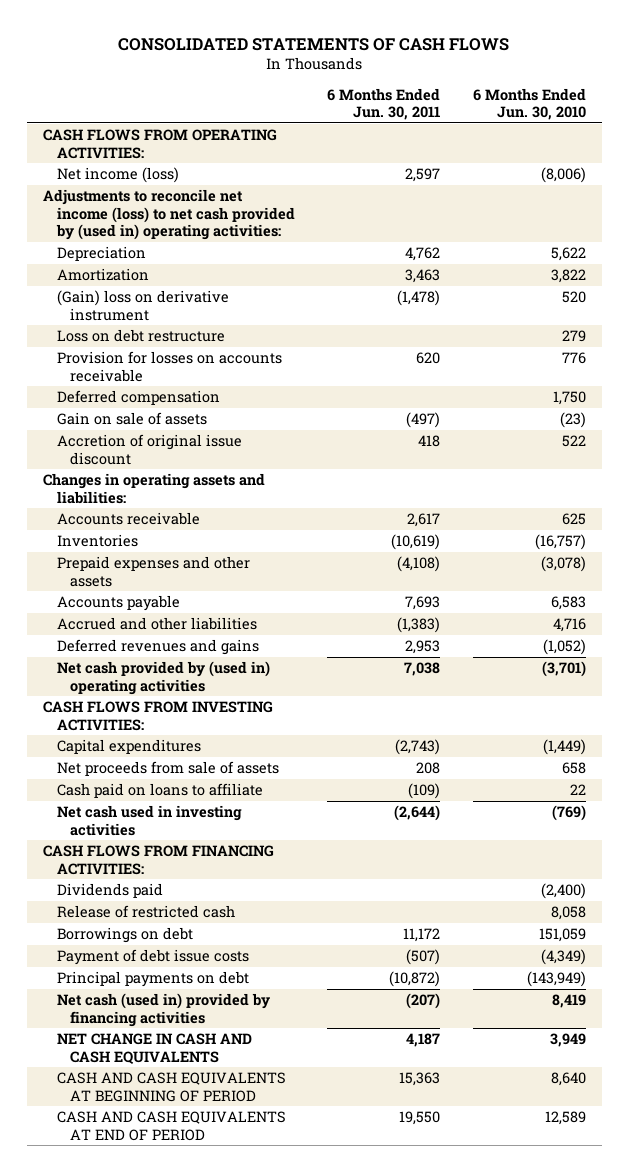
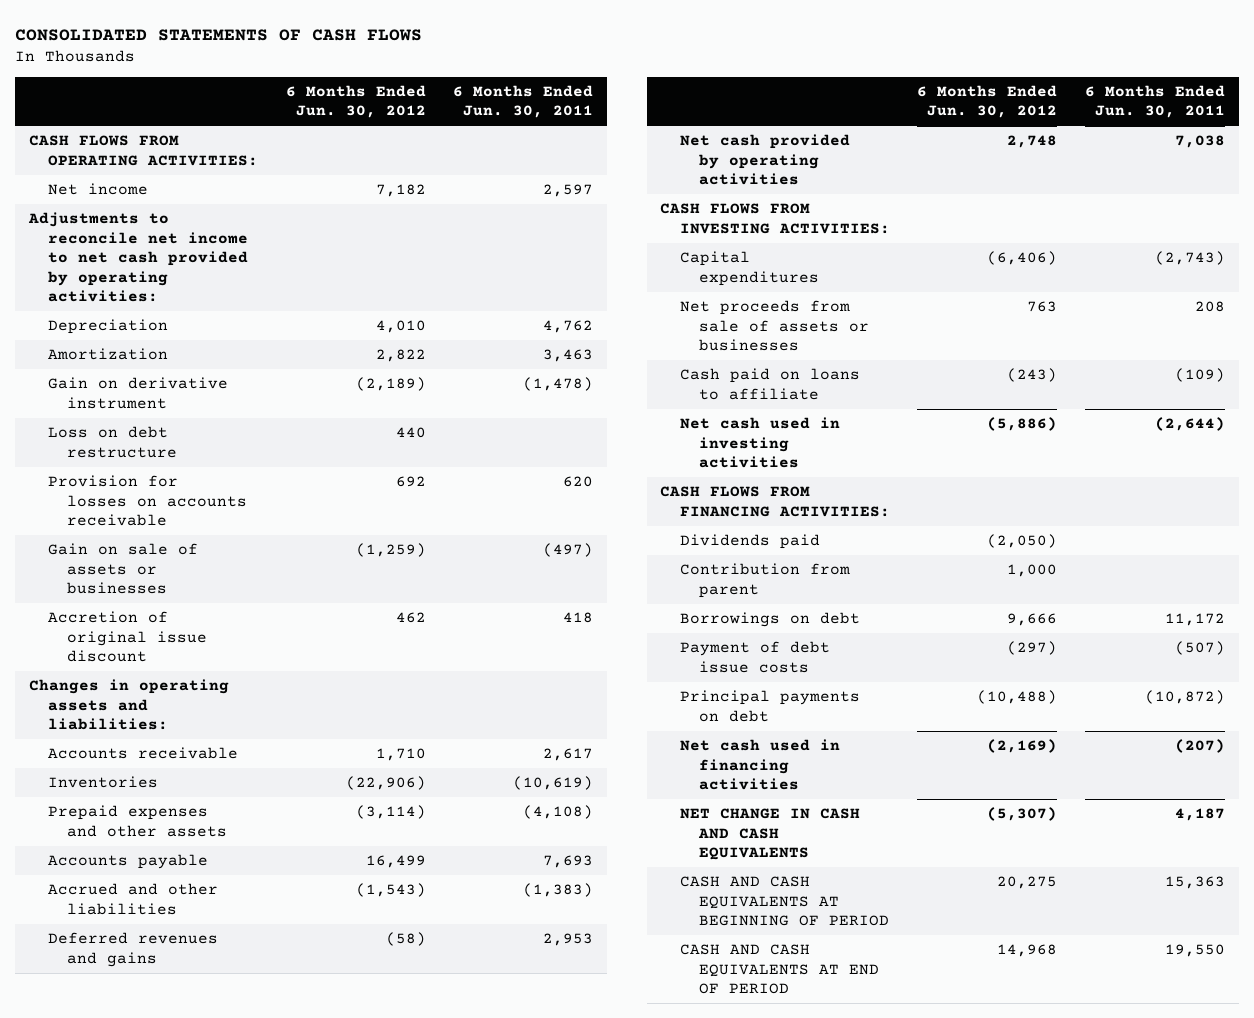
- | 6 Months Ended Jun. 30, 2011 | 6 Months Ended Jun. 30, 2010
+ | 6 Months Ended Jun. 30, 2012 | 6 Months Ended Jun. 30, 2011
- Net income (loss) | 2,597 | (8,006)
- Adjustments to reconcile net income (loss) to net cash provided by (used in) operating activities:
+ Net income | 7,182 | 2,597
+ Adjustments to reconcile net income to net cash provided by operating activities:
- (Gain) loss on derivative instrument | (1,478) | 520
+ Gain on derivative instrument | (2,189) | (1,478)
- Deferred compensation | | 1,750
- Gain on sale of assets | (497) | (23)
+ Gain on sale of assets or businesses | (1,259) | (497)
- Net cash provided by (used in) operating activities | 7,038 | (3,701)
+ Net cash provided by operating activities | 2,748 | 7,038
- Net proceeds from sale of assets | 208 | 658
+ Net proceeds from sale of assets or businesses | 763 | 208
- Release of restricted cash | | 8,058
+ Contribution from parent | 1,000 |
- Net cash (used in) provided by financing activities | (207) | 8,419
+ Net cash used in financing activities | (2,169) | (207)

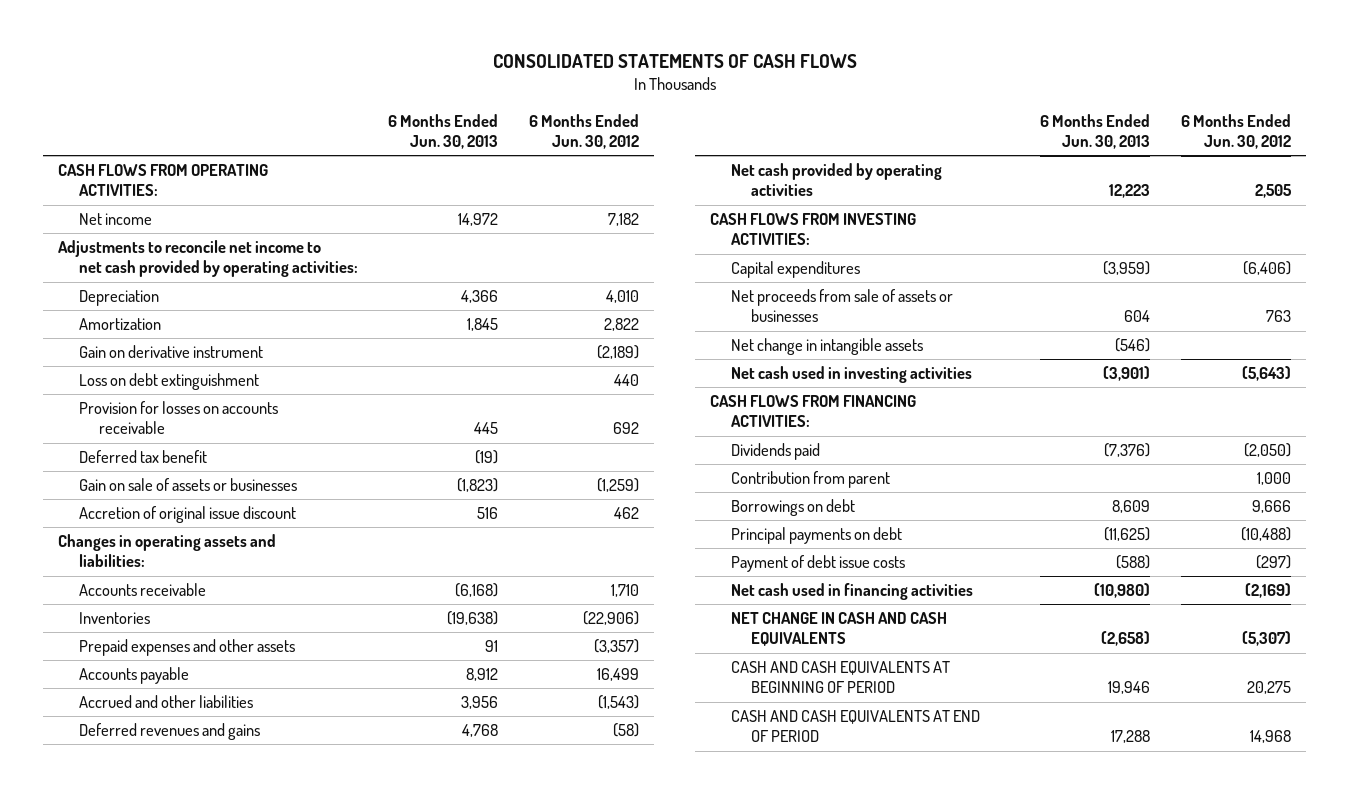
- | 6 Months Ended Jun. 30, 2012 | 6 Months Ended Jun. 30, 2011
+ | 6 Months Ended Jun. 30, 2013 | 6 Months Ended Jun. 30, 2012
- Loss on debt restructure | 440 |
+ Loss on debt extinguishment | | 440
+ Deferred tax benefit | (19) |
- Prepaid expenses and other assets | (3,114) | (4,108)
+ Prepaid expenses and other assets | 91 | (3,357)
- Net cash provided by operating activities | 2,748 | 7,038
+ Net cash provided by operating activities | 12,223 | 2,505
- Cash paid on loans to affiliate | (243) | (109)
- Net cash used in investing activities | (5,886) | (2,644)
+ Net change in intangible assets | (546) |
+ Net cash used in investing activities | (3,901) | (5,643)
moved down: Payment of debt issue costs | (588) | (297)

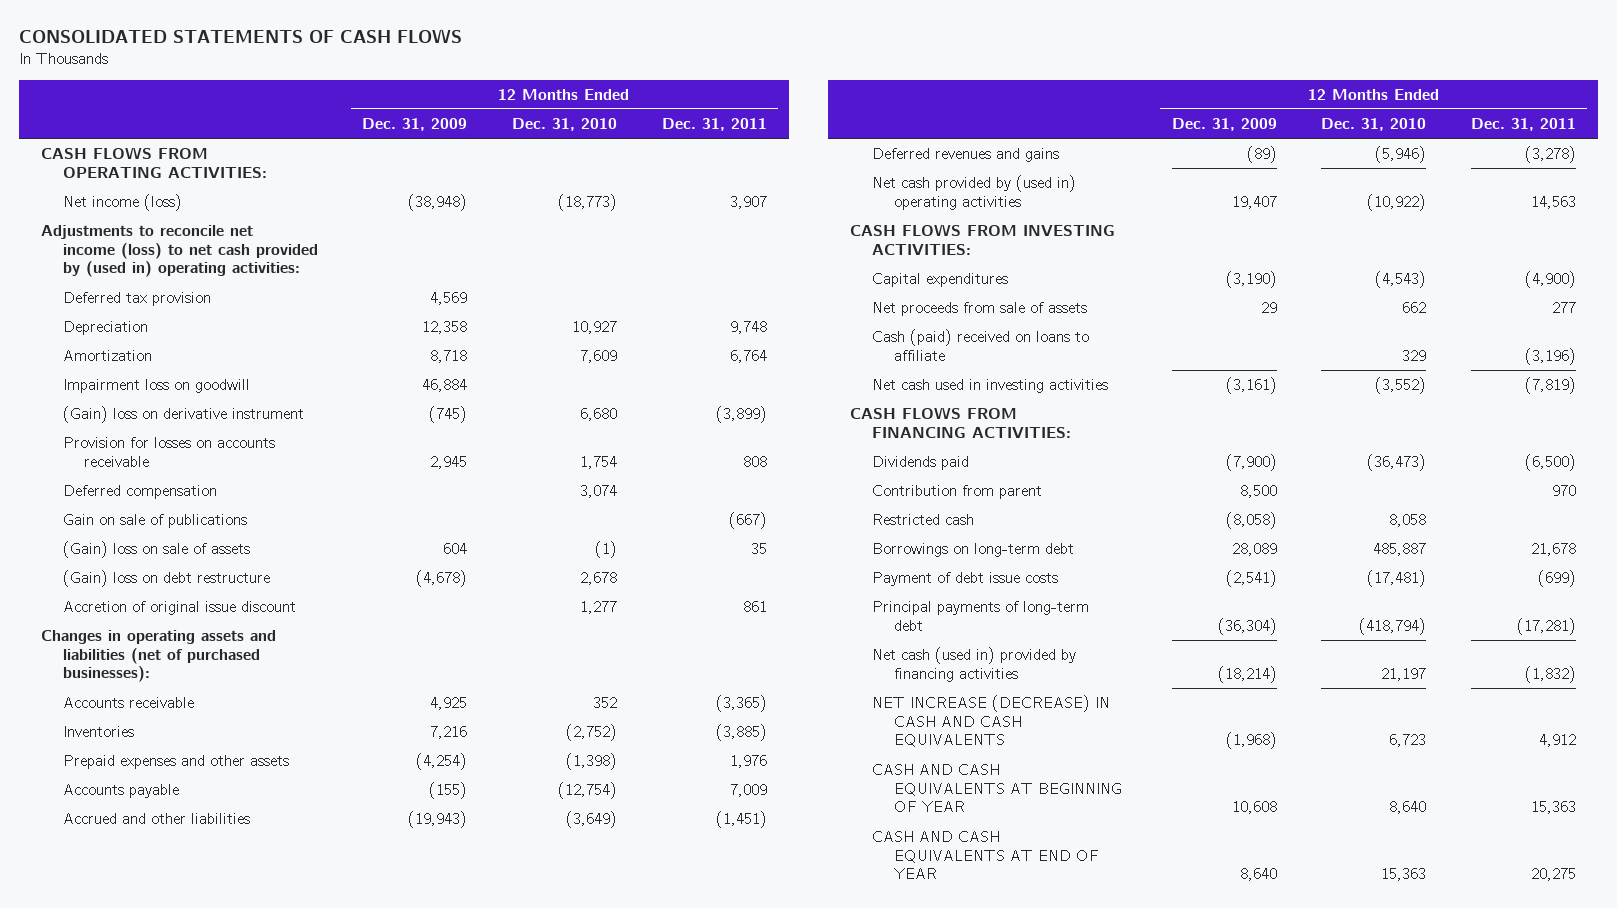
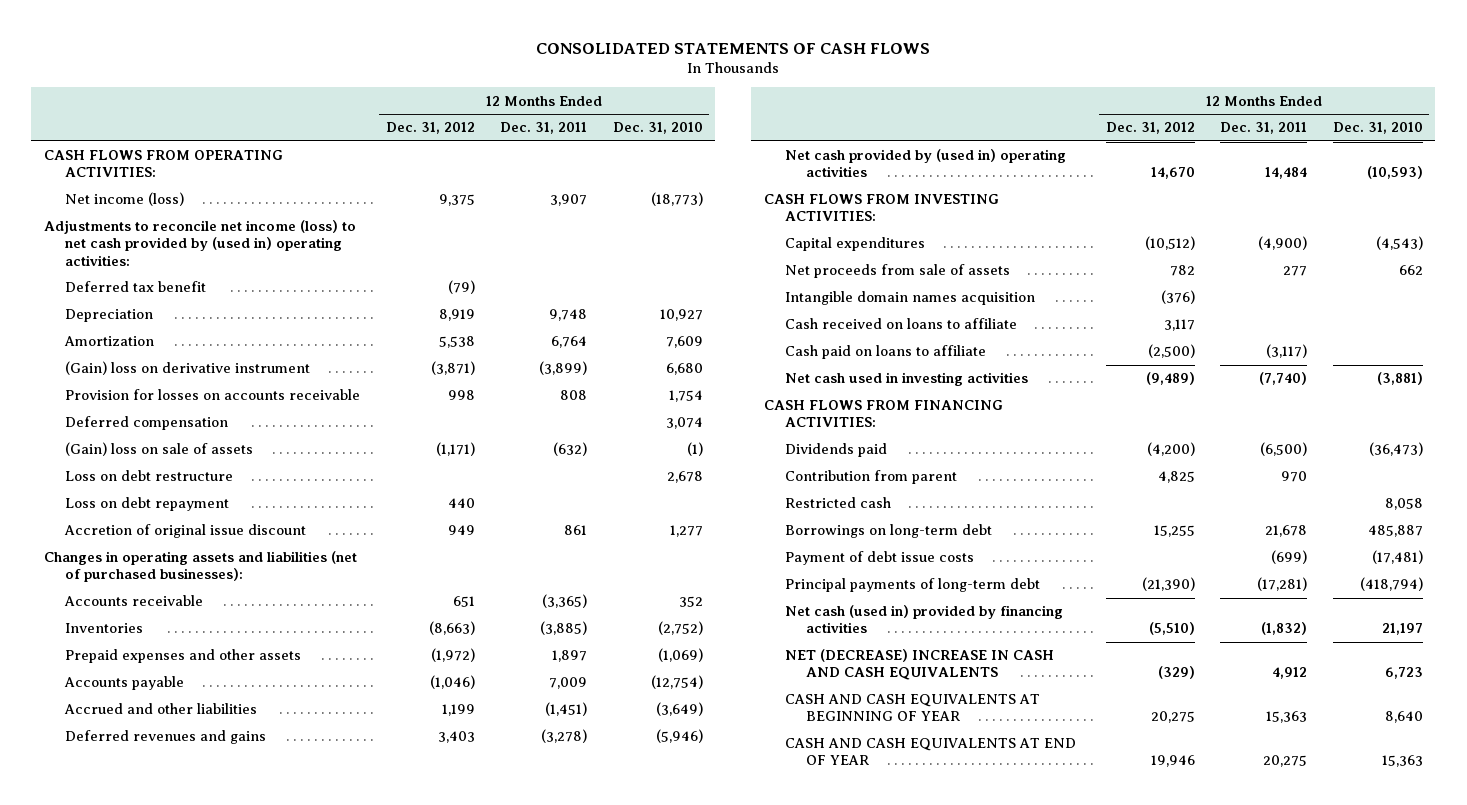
- | 12 Months Ended Dec. 31, 2009 | 12 Months Ended Dec. 31, 2010 | 12 Months Ended Dec. 31, 2011
+ | 12 Months Ended Dec. 31, 2012 | 12 Months Ended Dec. 31, 2011 | 12 Months Ended Dec. 31, 2010
- Deferred tax provision | 4,569 | |
+ Deferred tax benefit | (79) | |
- Impairment loss on goodwill | 46,884 | |
- Gain on sale of publications | | | (667)
- (Gain) loss on sale of assets | 604 | (1) | 35
- (Gain) loss on debt restructure | (4,678) | 2,678 |
+ (Gain) loss on sale of assets | (1,171) | (632) | (1)
+ Loss on debt restructure | | | 2,678
+ Loss on debt repayment | 440 | |
- Prepaid expenses and other assets | (4,254) | (1,398) | 1,976
+ Prepaid expenses and other assets | (1,972) | 1,897 | (1,069)
- Net cash provided by (used in) operating activities | 19,407 | (10,922) | 14,563
+ Net cash provided by (used in) operating activities | 14,670 | 14,484 | (10,593)
- Cash (paid) received on loans to affiliate | | 329 | (3,196)
- Net cash used in investing activities | (3,161) | (3,552) | (7,819)
+ Intangible domain names acquisition | (376) | |
+ Cash received on loans to affiliate | 3,117 | |
+ Cash paid on loans to affiliate | (2,500) | (3,117) |
+ Net cash used in investing activities | (9,489) | (7,740) | (3,881)
- NET INCREASE (DECREASE) IN CASH AND CASH EQUIVALENTS | (1,968) | 6,723 | 4,912
+ NET (DECREASE) INCREASE IN CASH AND CASH EQUIVALENTS | (329) | 4,912 | 6,723

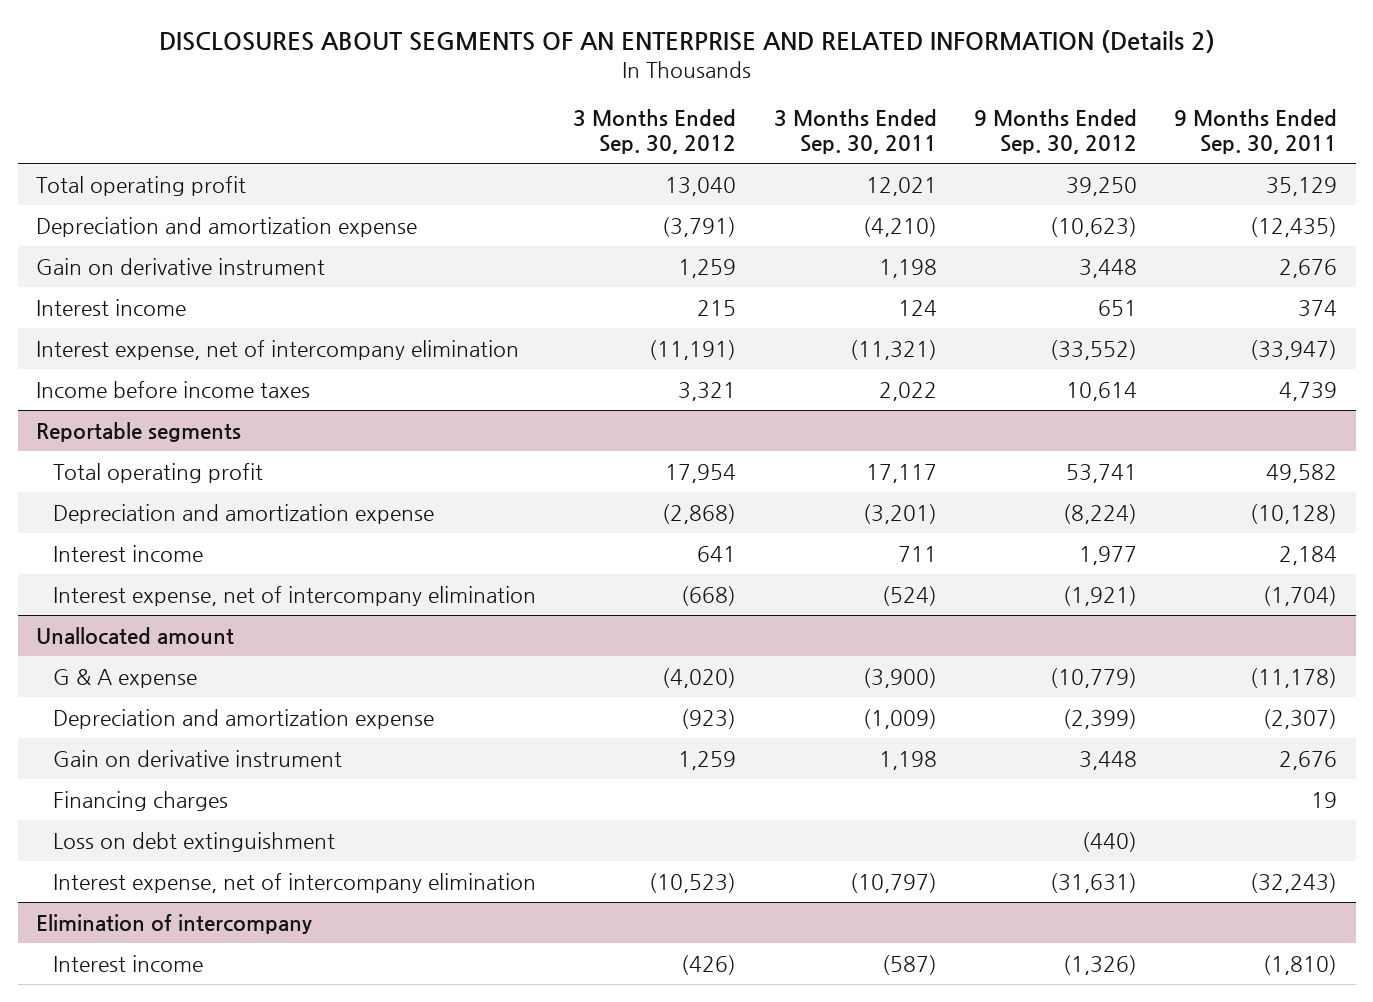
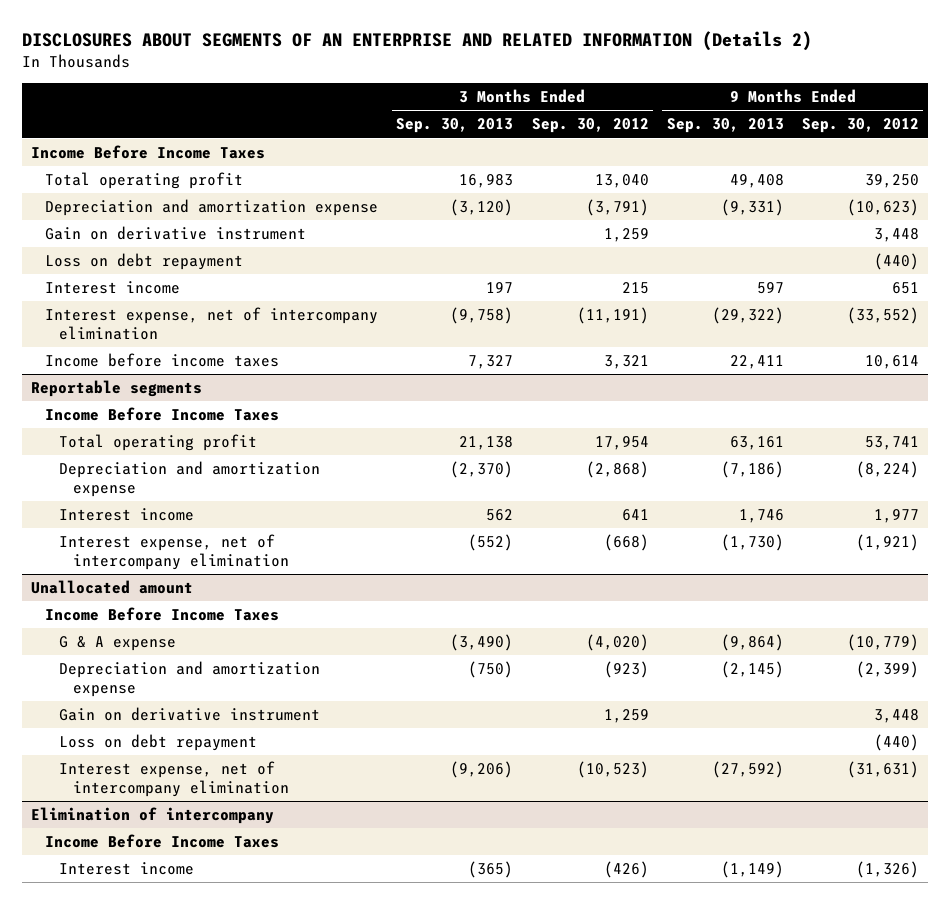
- | 3 Months Ended Sep. 30, 2012 | 3 Months Ended Sep. 30, 2011 | 9 Months Ended Sep. 30, 2012 | 9 Months Ended Sep. 30, 2011
+ | 3 Months Ended Sep. 30, 2013 | 3 Months Ended Sep. 30, 2012 | 9 Months Ended Sep. 30, 2013 | 9 Months Ended Sep. 30, 2012
+ Income Before Income Taxes
+ Loss on debt repayment | | | | (440)
@ Reportable segments
+ Income Before Income Taxes
@ Unallocated amount
+ Income Before Income Taxes
- Financing charges | | | | 19
- Loss on debt extinguishment | | | (440) |
+ Loss on debt repayment | | | | (440)
@ Elimination of intercompany
+ Income Before Income Taxes

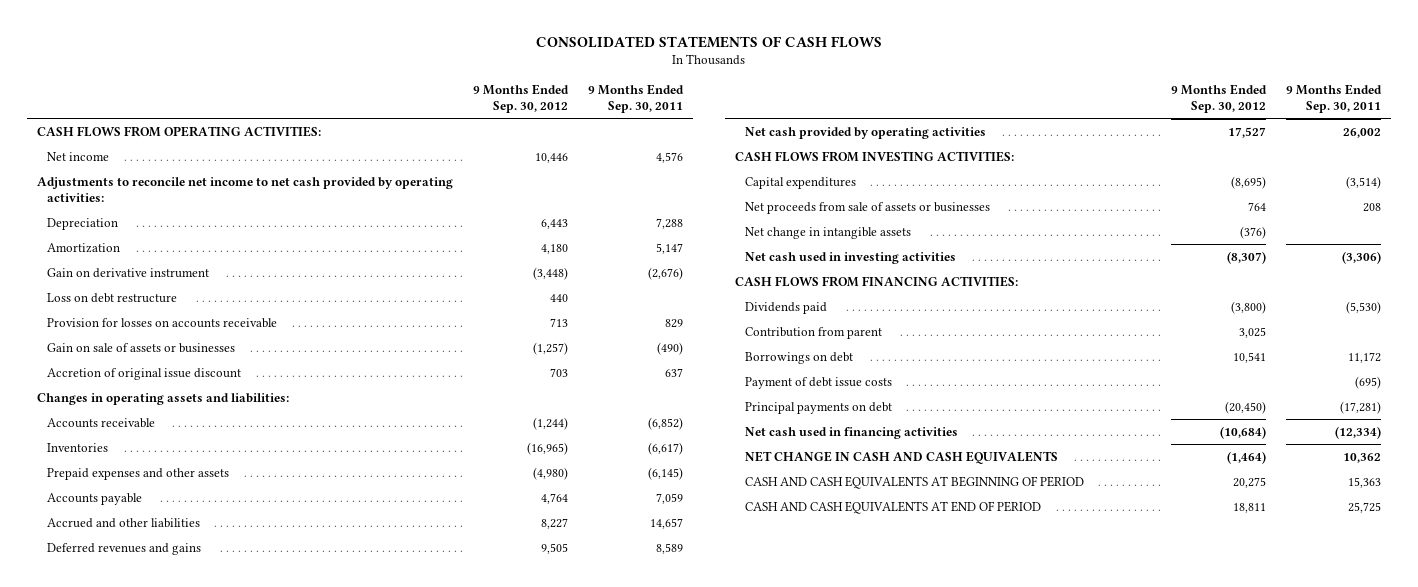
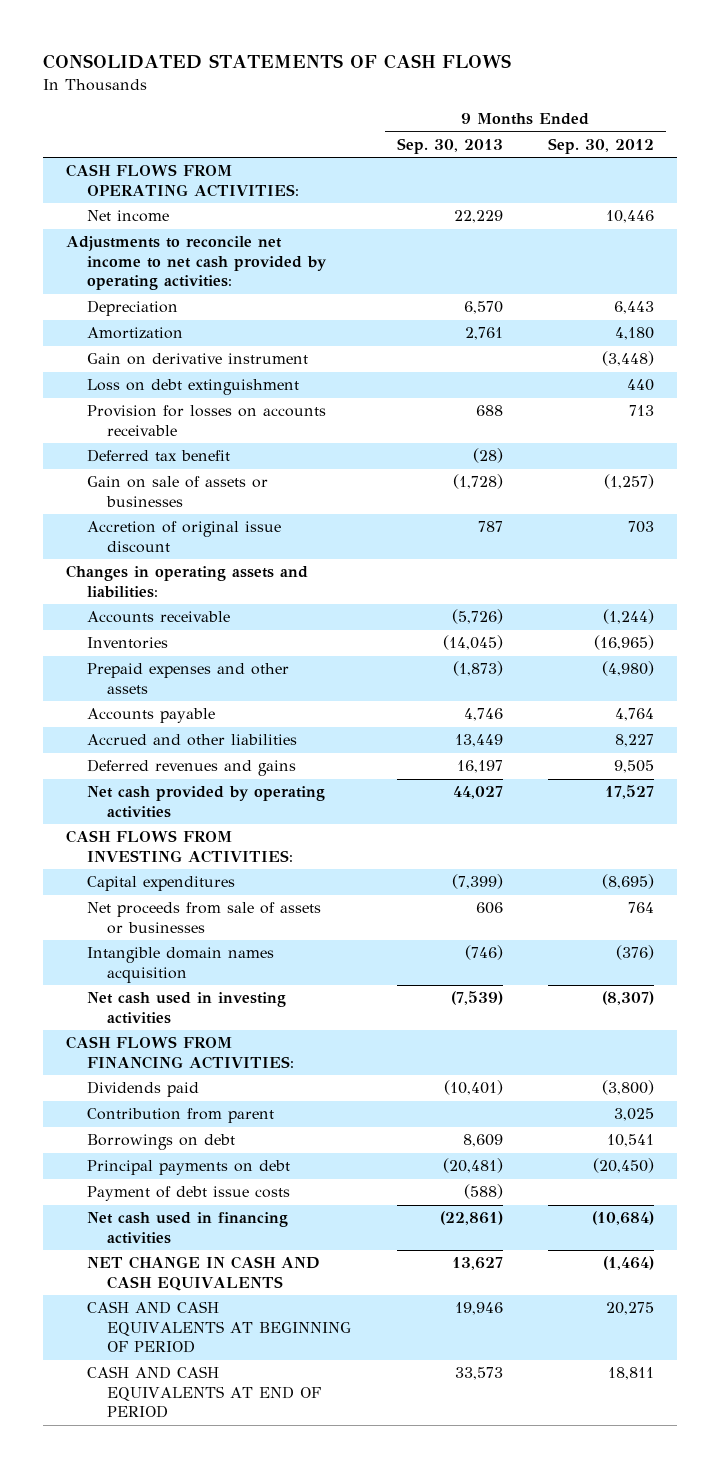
- | 9 Months Ended Sep. 30, 2012 | 9 Months Ended Sep. 30, 2011
+ | 9 Months Ended Sep. 30, 2013 | 9 Months Ended Sep. 30, 2012
- Loss on debt restructure | 440 |
+ Loss on debt extinguishment | | 440
+ Deferred tax benefit | (28) |
- Net change in intangible assets | (376) |
+ Intangible domain names acquisition | (746) | (376)
moved down: Payment of debt issue costs | (588) |

